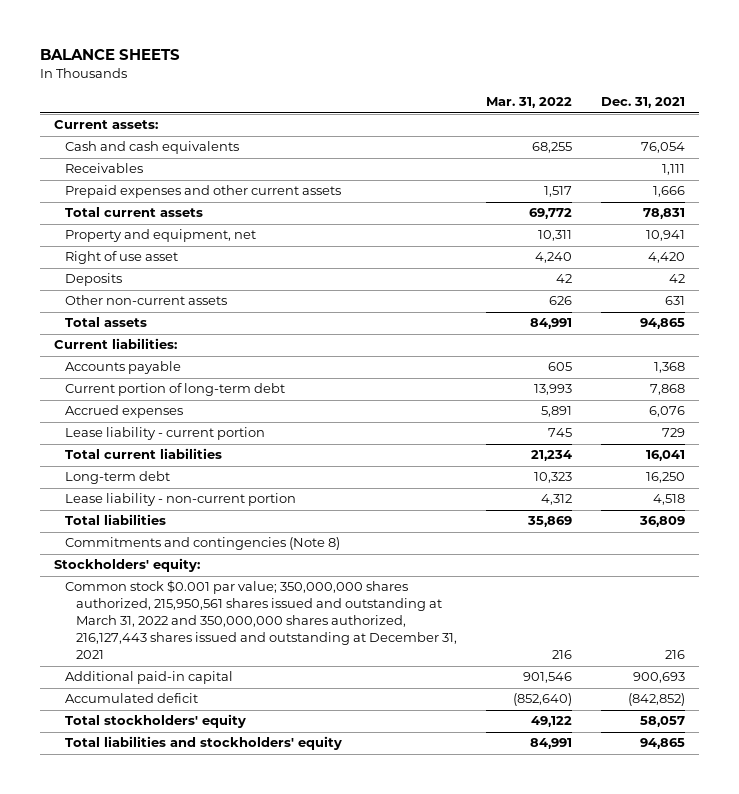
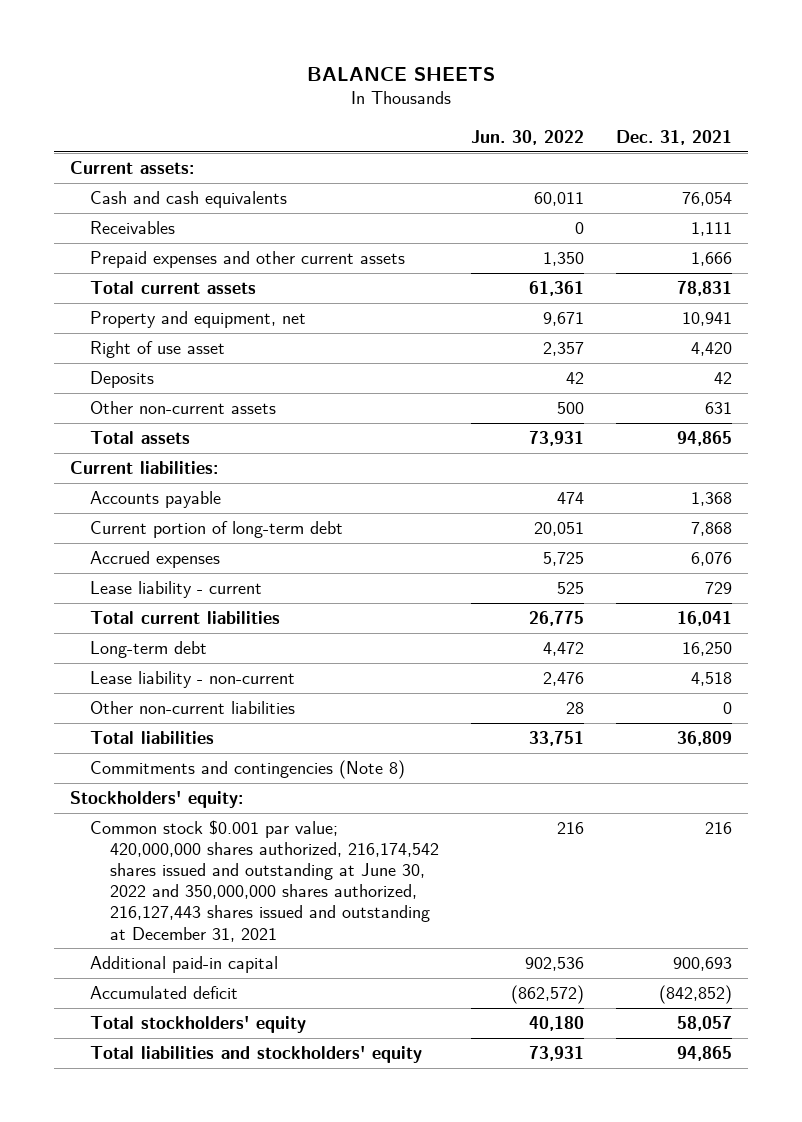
- | Mar. 31, 2022 | Dec. 31, 2021
+ | Jun. 30, 2022 | Dec. 31, 2021
- Lease liability - current portion | 745 | 729
+ Lease liability - current | 525 | 729
- Lease liability - non-current portion | 4,312 | 4,518
+ Lease liability - non-current | 2,476 | 4,518
+ Other non-current liabilities | 28 | 0
- Common stock $0.001 par value; 350,000,000 shares authorized, 215,950,561 shares issued and outstanding at March 31, 2022 and 350,000,000 shares authorized, 216,127,443 shares issued and outstanding at December 31, 2021 | 216 | 216
+ Common stock $0.001 par value; 420,000,000 shares authorized, 216,174,542 shares issued and outstanding at June 30, 2022 and 350,000,000 shares authorized, 216,127,443 shares issued and outstanding at December 31, 2021 | 216 | 216

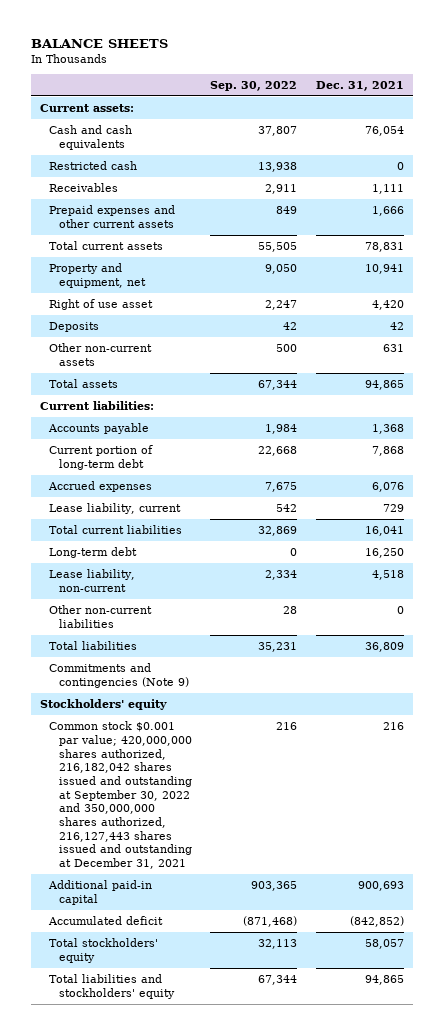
- | Jun. 30, 2022 | Dec. 31, 2021
+ | Sep. 30, 2022 | Dec. 31, 2021
+ Restricted cash | 13,938 | 0
- Lease liability - current | 525 | 729
+ Lease liability, current | 542 | 729
- Lease liability - non-current | 2,476 | 4,518
+ Lease liability, non-current | 2,334 | 4,518
- Commitments and contingencies (Note 8)
- Stockholders' equity:
- Common stock $0.001 par value; 420,000,000 shares authorized, 216,174,542 shares issued and outstanding at June 30, 2022 and 350,000,000 shares authorized, 216,127,443 shares issued and outstanding at December 31, 2021 | 216 | 216
+ Commitments and contingencies (Note 9)
+ Stockholders' equity
+ Common stock $0.001 par value; 420,000,000 shares authorized, 216,182,042 shares issued and outstanding at September 30, 2022 and 350,000,000 shares authorized, 216,127,443 shares issued and outstanding at December 31, 2021 | 216 | 216

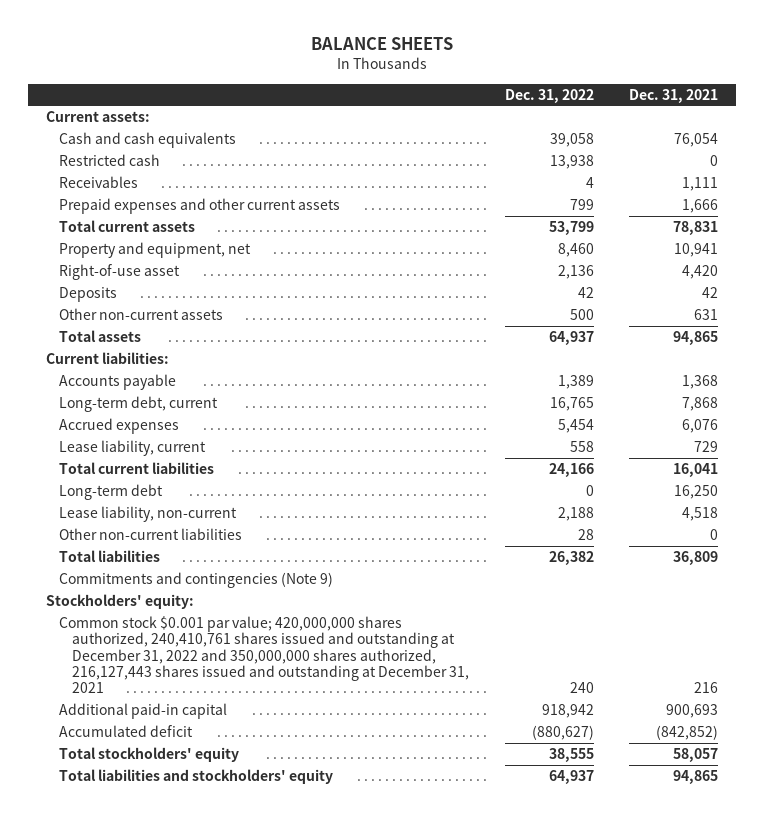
- | Sep. 30, 2022 | Dec. 31, 2021
+ | Dec. 31, 2022 | Dec. 31, 2021
- Right of use asset | 2,247 | 4,420
+ Right-of-use asset | 2,136 | 4,420
- Current portion of long-term debt | 22,668 | 7,868
+ Long-term debt, current | 16,765 | 7,868
- Stockholders' equity
- Common stock $0.001 par value; 420,000,000 shares authorized, 216,182,042 shares issued and outstanding at September 30, 2022 and 350,000,000 shares authorized, 216,127,443 shares issued and outstanding at December 31, 2021 | 216 | 216
+ Stockholders' equity:
+ Common stock $0.001 par value; 420,000,000 shares authorized, 240,410,761 shares issued and outstanding at December 31, 2022 and 350,000,000 shares authorized, 216,127,443 shares issued and outstanding at December 31, 2021 | 240 | 216

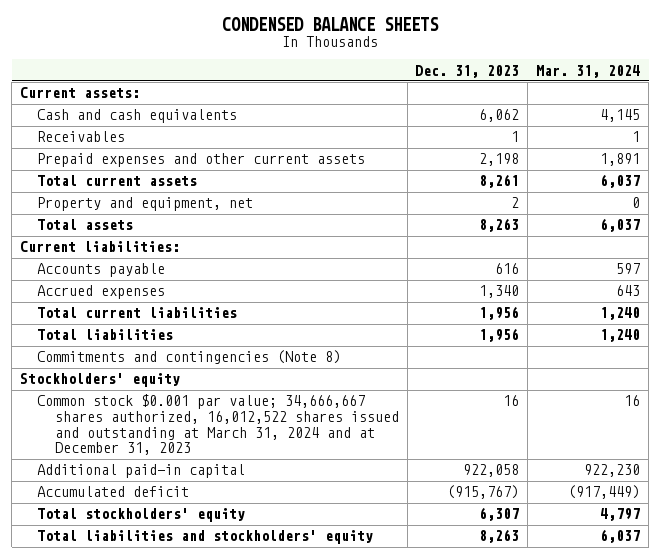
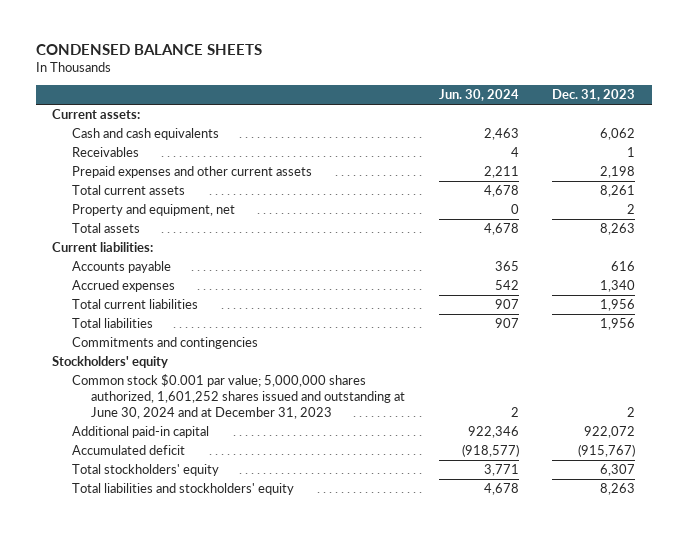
- | Dec. 31, 2023 | Mar. 31, 2024
+ | Jun. 30, 2024 | Dec. 31, 2023
- Commitments and contingencies (Note 8)
+ Commitments and contingencies
- Common stock $0.001 par value; 34,666,667 shares authorized, 16,012,522 shares issued and outstanding at March 31, 2024 and at December 31, 2023 | 16 | 16
- Additional paid-in capital | 922,058 | 922,230
+ Common stock $0.001 par value; 5,000,000 shares authorized, 1,601,252 shares issued and outstanding at June 30, 2024 and at December 31, 2023 | 2 | 2
+ Additional paid-in capital | 922,346 | 922,072

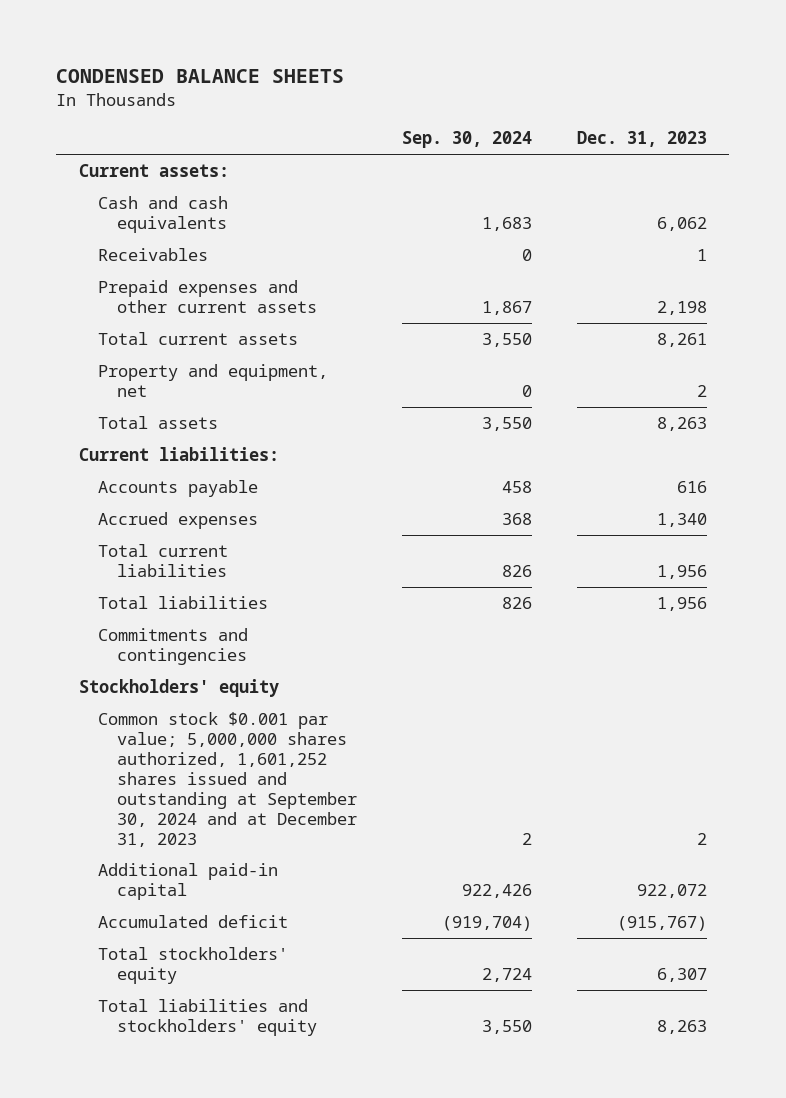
- | Jun. 30, 2024 | Dec. 31, 2023
+ | Sep. 30, 2024 | Dec. 31, 2023
- Common stock $0.001 par value; 5,000,000 shares authorized, 1,601,252 shares issued and outstanding at June 30, 2024 and at December 31, 2023 | 2 | 2
+ Common stock $0.001 par value; 5,000,000 shares authorized, 1,601,252 shares issued and outstanding at September 30, 2024 and at December 31, 2023 | 2 | 2

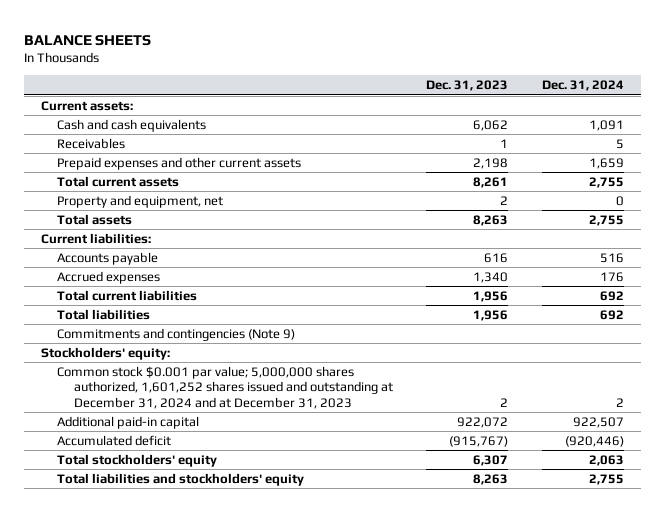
- CONDENSED BALANCE SHEETS
+ BALANCE SHEETS
- | Sep. 30, 2024 | Dec. 31, 2023
+ | Dec. 31, 2023 | Dec. 31, 2024
- Commitments and contingencies
- Stockholders' equity
- Common stock $0.001 par value; 5,000,000 shares authorized, 1,601,252 shares issued and outstanding at September 30, 2024 and at December 31, 2023 | 2 | 2
+ Commitments and contingencies (Note 9)
+ Stockholders' equity:
+ Common stock $0.001 par value; 5,000,000 shares authorized, 1,601,252 shares issued and outstanding at December 31, 2024 and at December 31, 2023 | 2 | 2

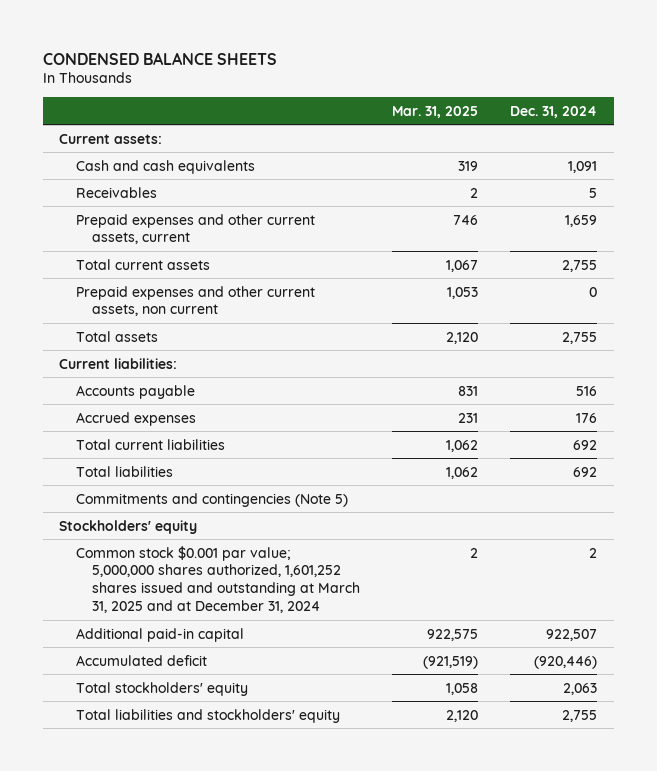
- BALANCE SHEETS
+ CONDENSED BALANCE SHEETS
- | Dec. 31, 2023 | Dec. 31, 2024
+ | Mar. 31, 2025 | Dec. 31, 2024
- Prepaid expenses and other current assets | 2,198 | 1,659
+ Prepaid expenses and other current assets, current | 746 | 1,659
- Property and equipment, net | 2 | 0
+ Prepaid expenses and other current assets, non current | 1,053 | 0
- Commitments and contingencies (Note 9)
- Stockholders' equity:
- Common stock $0.001 par value; 5,000,000 shares authorized, 1,601,252 shares issued and outstanding at December 31, 2024 and at December 31, 2023 | 2 | 2
+ Commitments and contingencies (Note 5)
+ Stockholders' equity
+ Common stock $0.001 par value; 5,000,000 shares authorized, 1,601,252 shares issued and outstanding at March 31, 2025 and at December 31, 2024 | 2 | 2

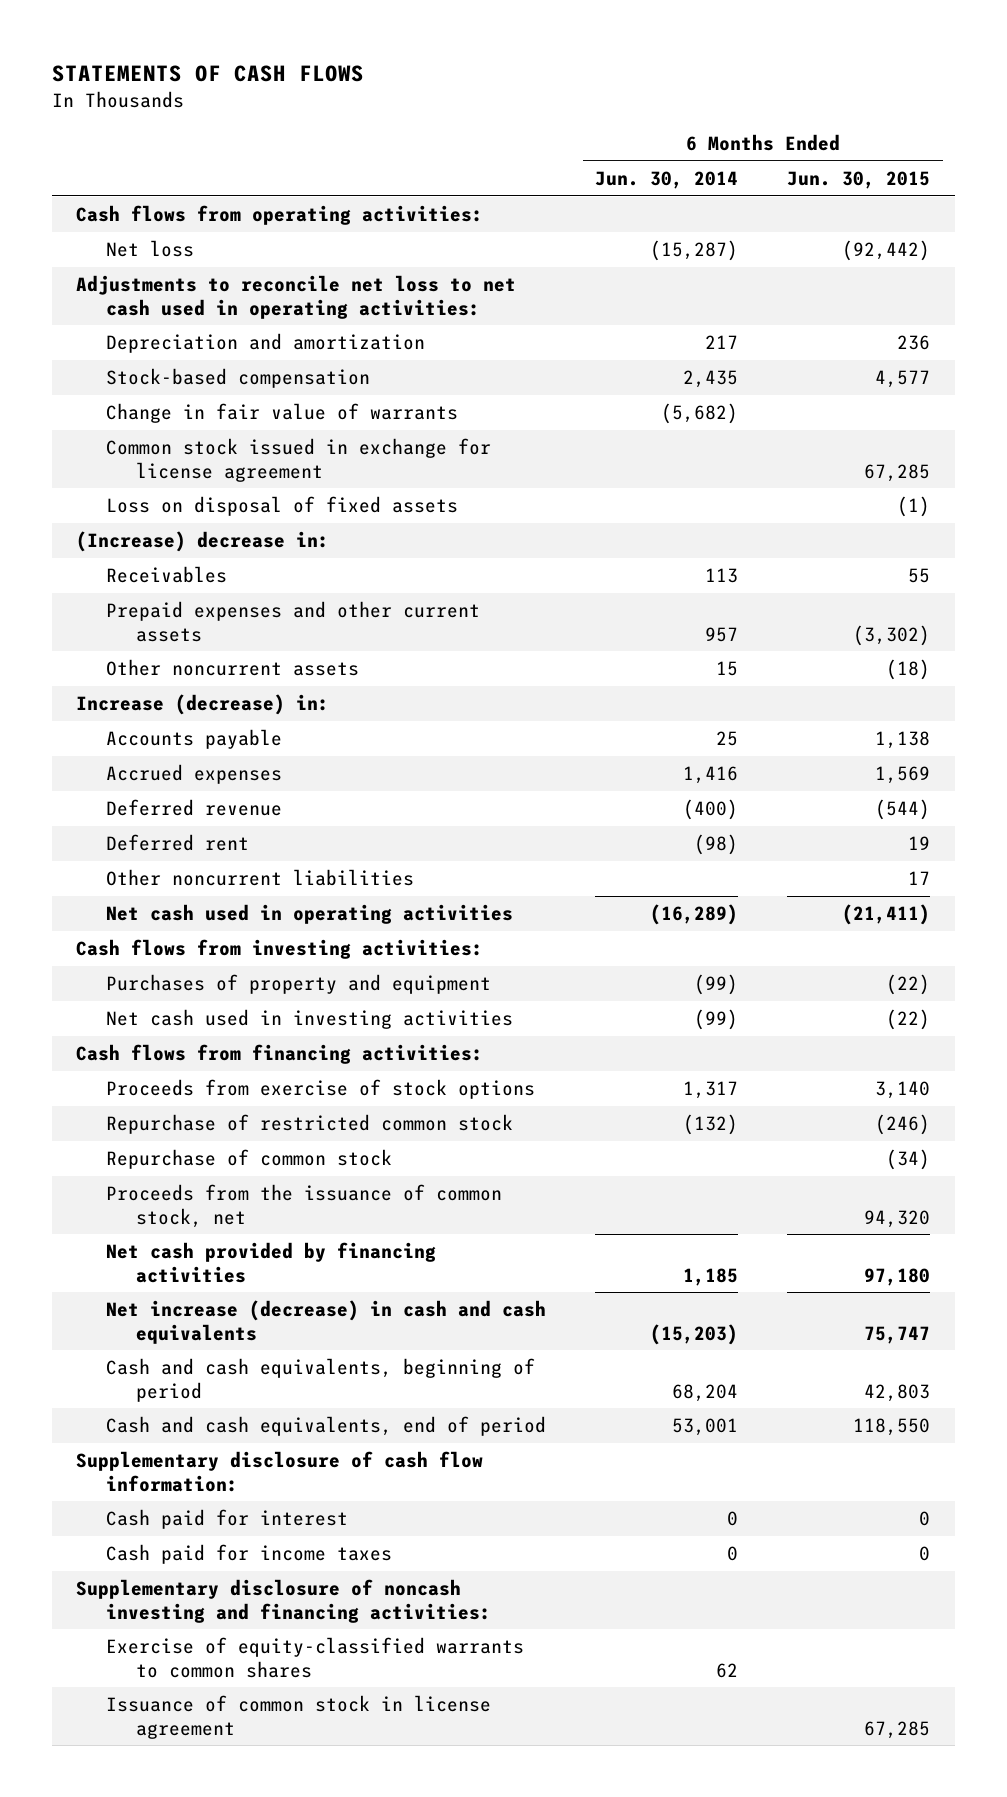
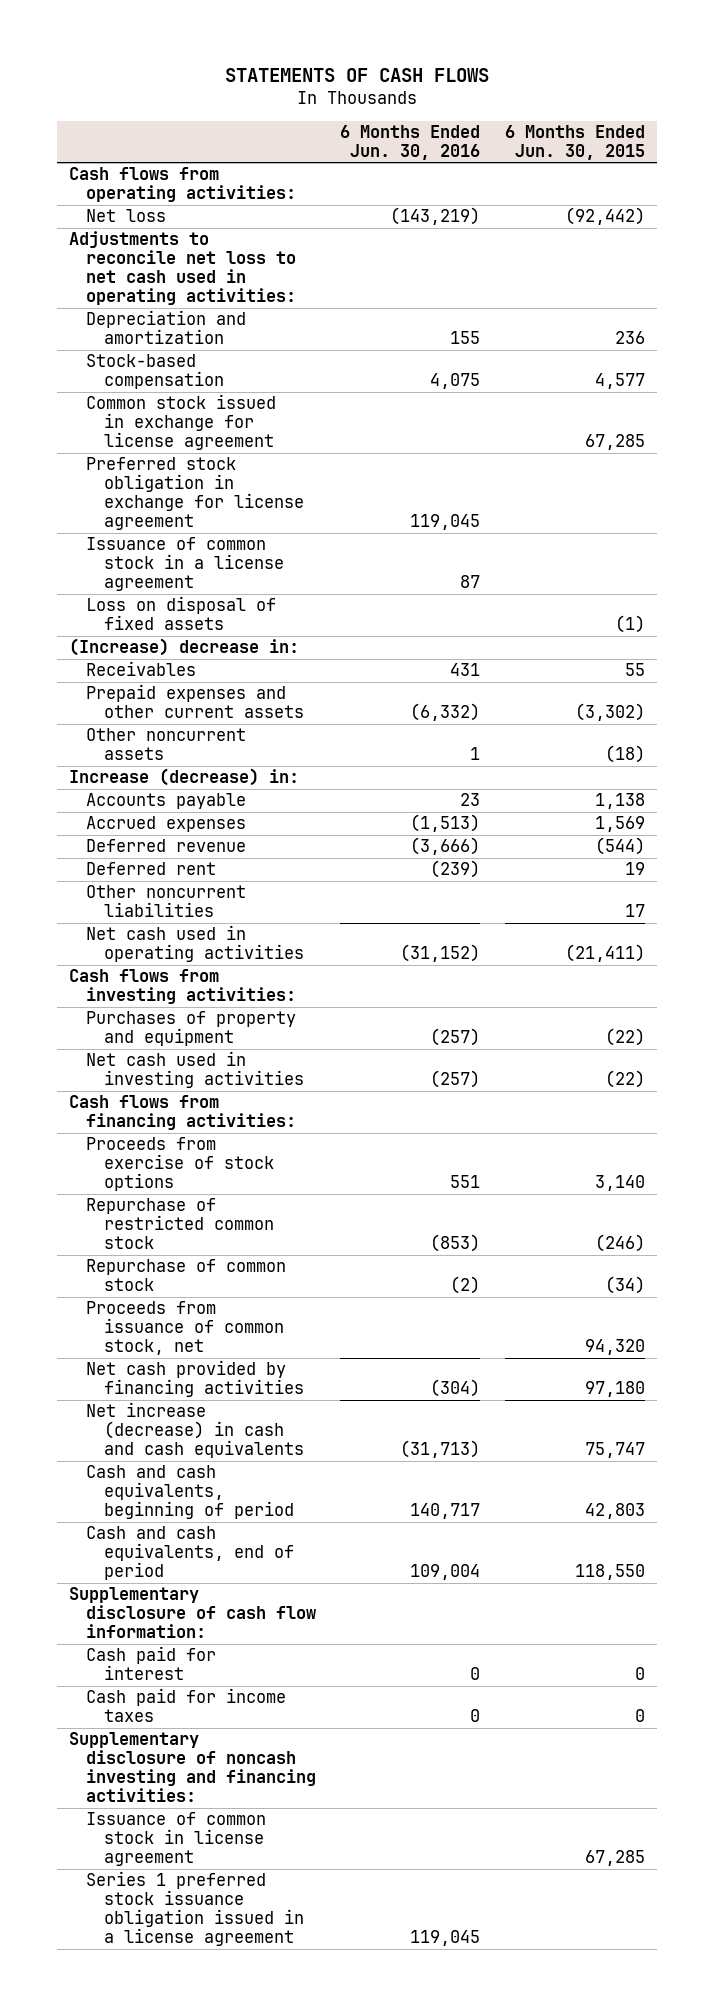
- | 6 Months Ended Jun. 30, 2014 | 6 Months Ended Jun. 30, 2015
+ | 6 Months Ended Jun. 30, 2016 | 6 Months Ended Jun. 30, 2015
- Change in fair value of warrants | (5,682) |
+ Preferred stock obligation in exchange for license agreement | 119,045 |
+ Issuance of common stock in a license agreement | 87 |
- Proceeds from the issuance of common stock, net | | 94,320
+ Proceeds from issuance of common stock, net | | 94,320
- Exercise of equity-classified warrants to common shares | 62 |
+ Series 1 preferred stock issuance obligation issued in a license agreement | 119,045 |

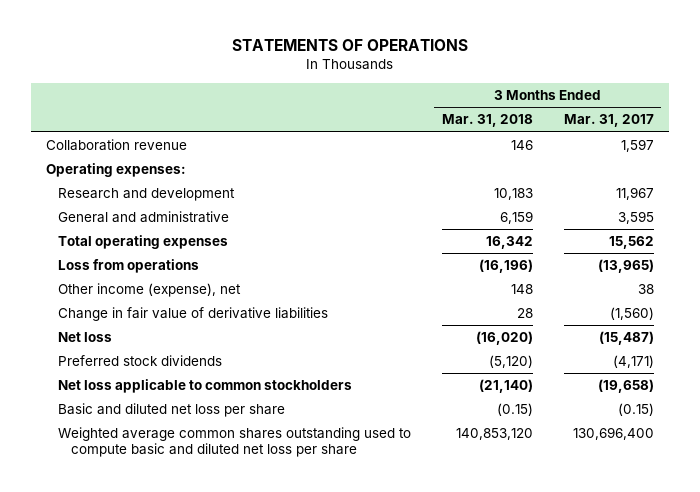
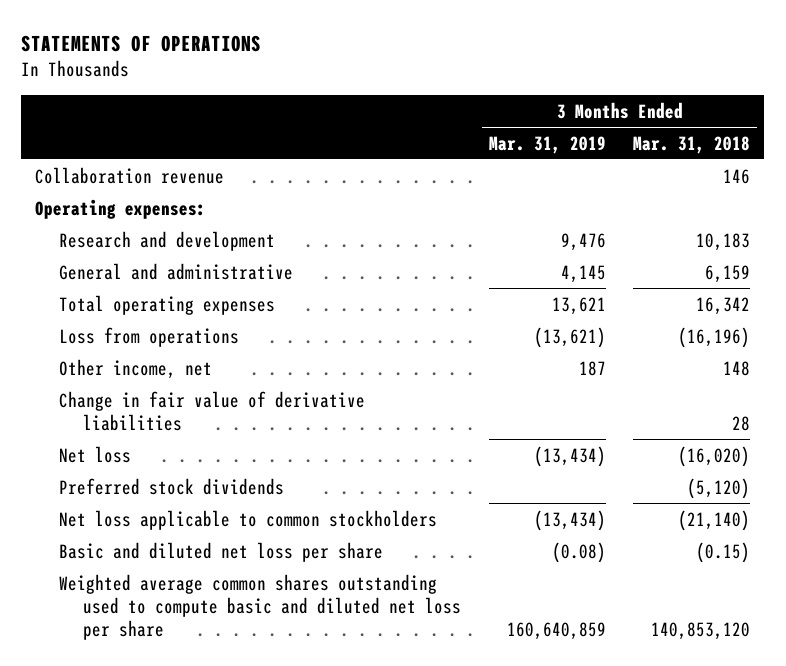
- | 3 Months Ended Mar. 31, 2018 | 3 Months Ended Mar. 31, 2017
+ | 3 Months Ended Mar. 31, 2019 | 3 Months Ended Mar. 31, 2018
- Other income (expense), net | 148 | 38
+ Other income, net | 187 | 148

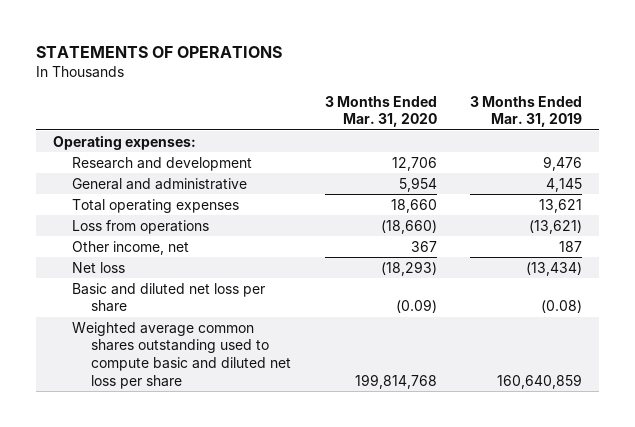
- | 3 Months Ended Mar. 31, 2019 | 3 Months Ended Mar. 31, 2018
+ | 3 Months Ended Mar. 31, 2020 | 3 Months Ended Mar. 31, 2019
- Collaboration revenue | | 146
- Change in fair value of derivative liabilities | | 28
- Preferred stock dividends | | (5,120)
- Net loss applicable to common stockholders | (13,434) | (21,140)

